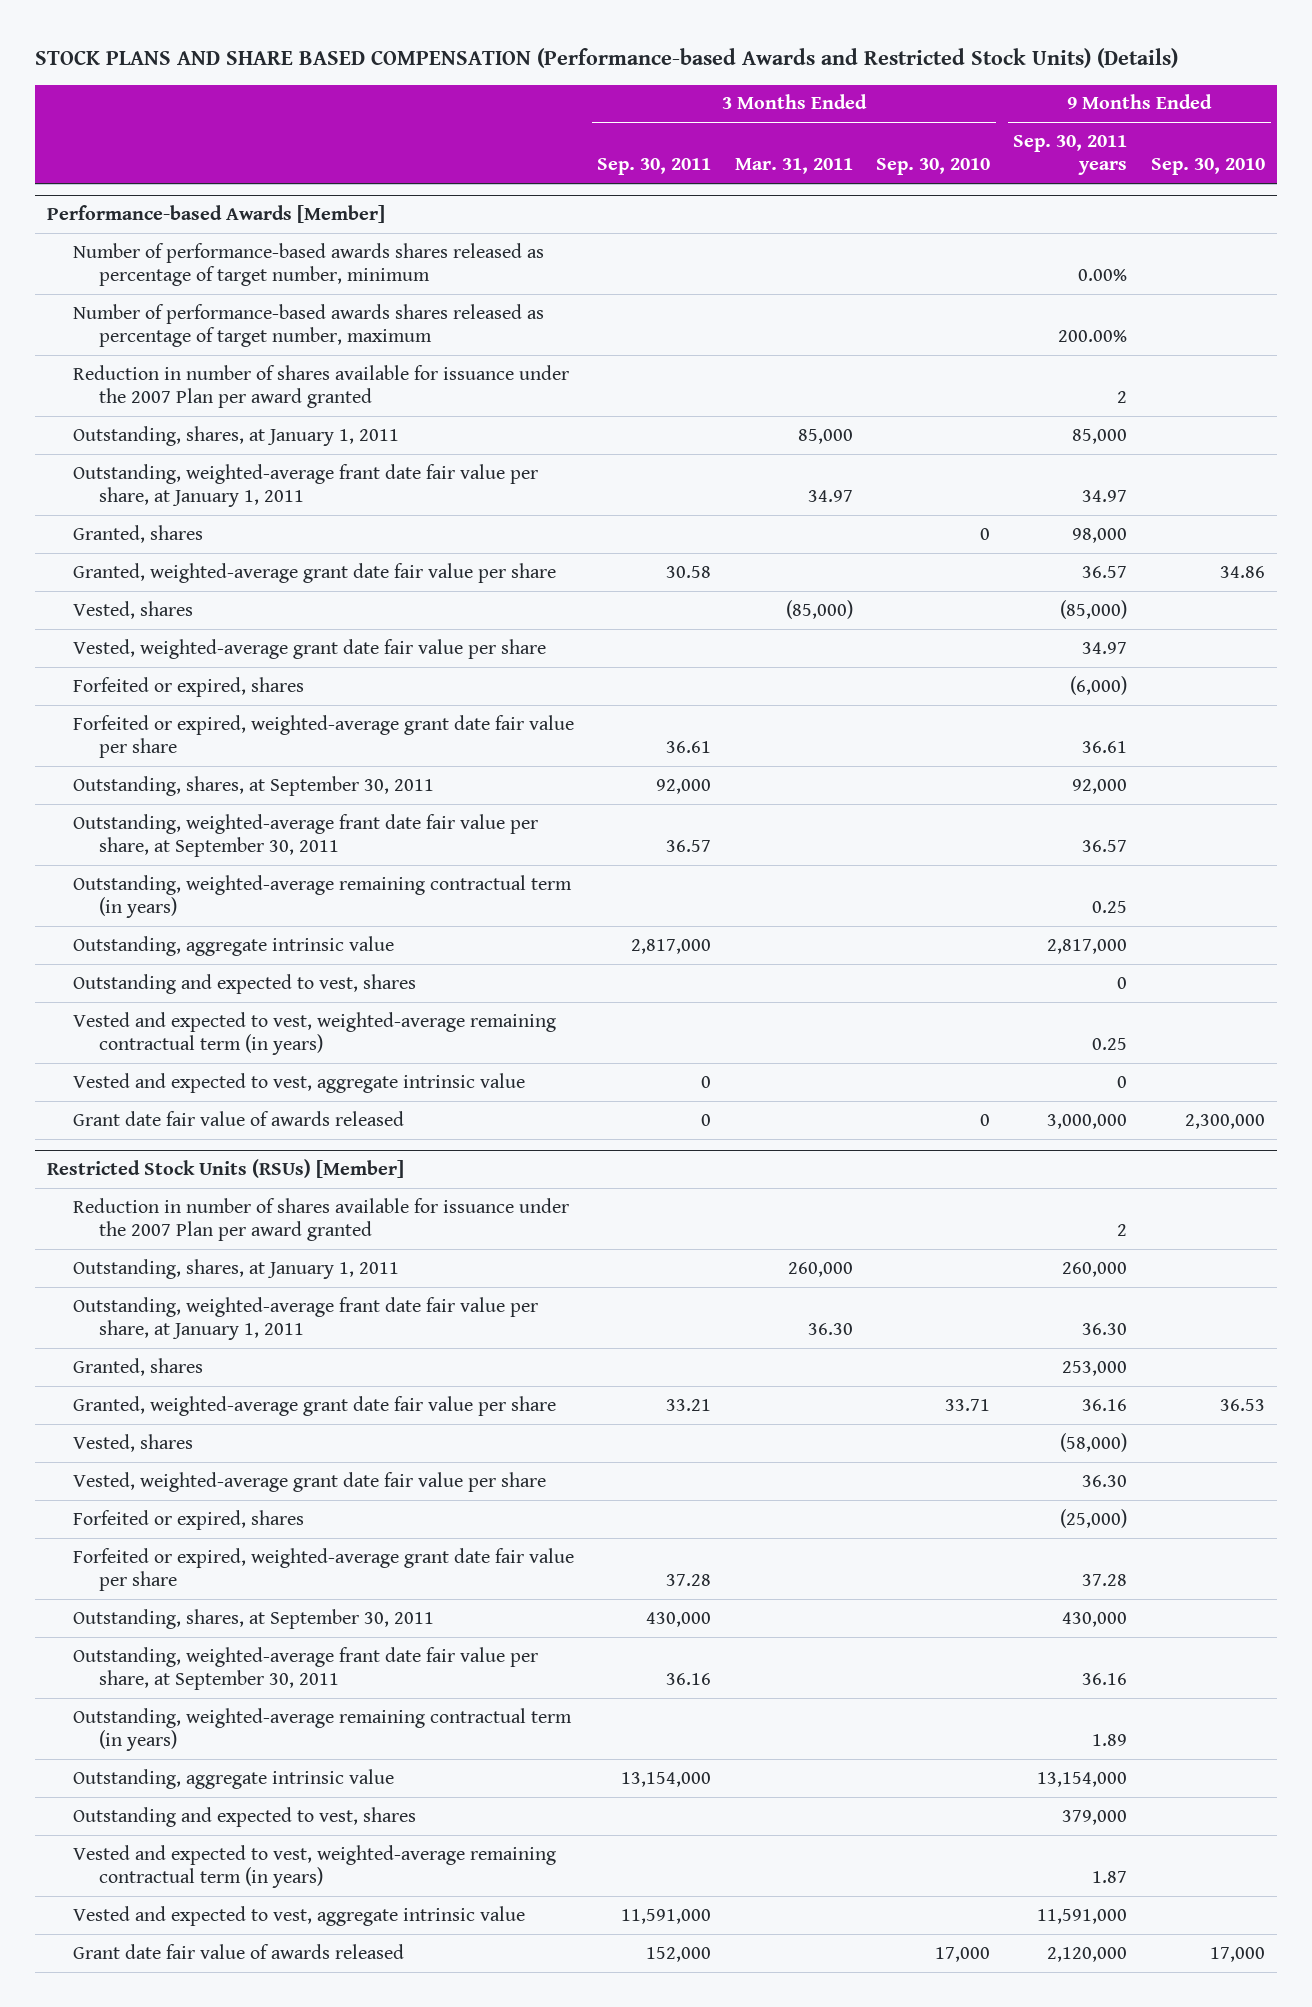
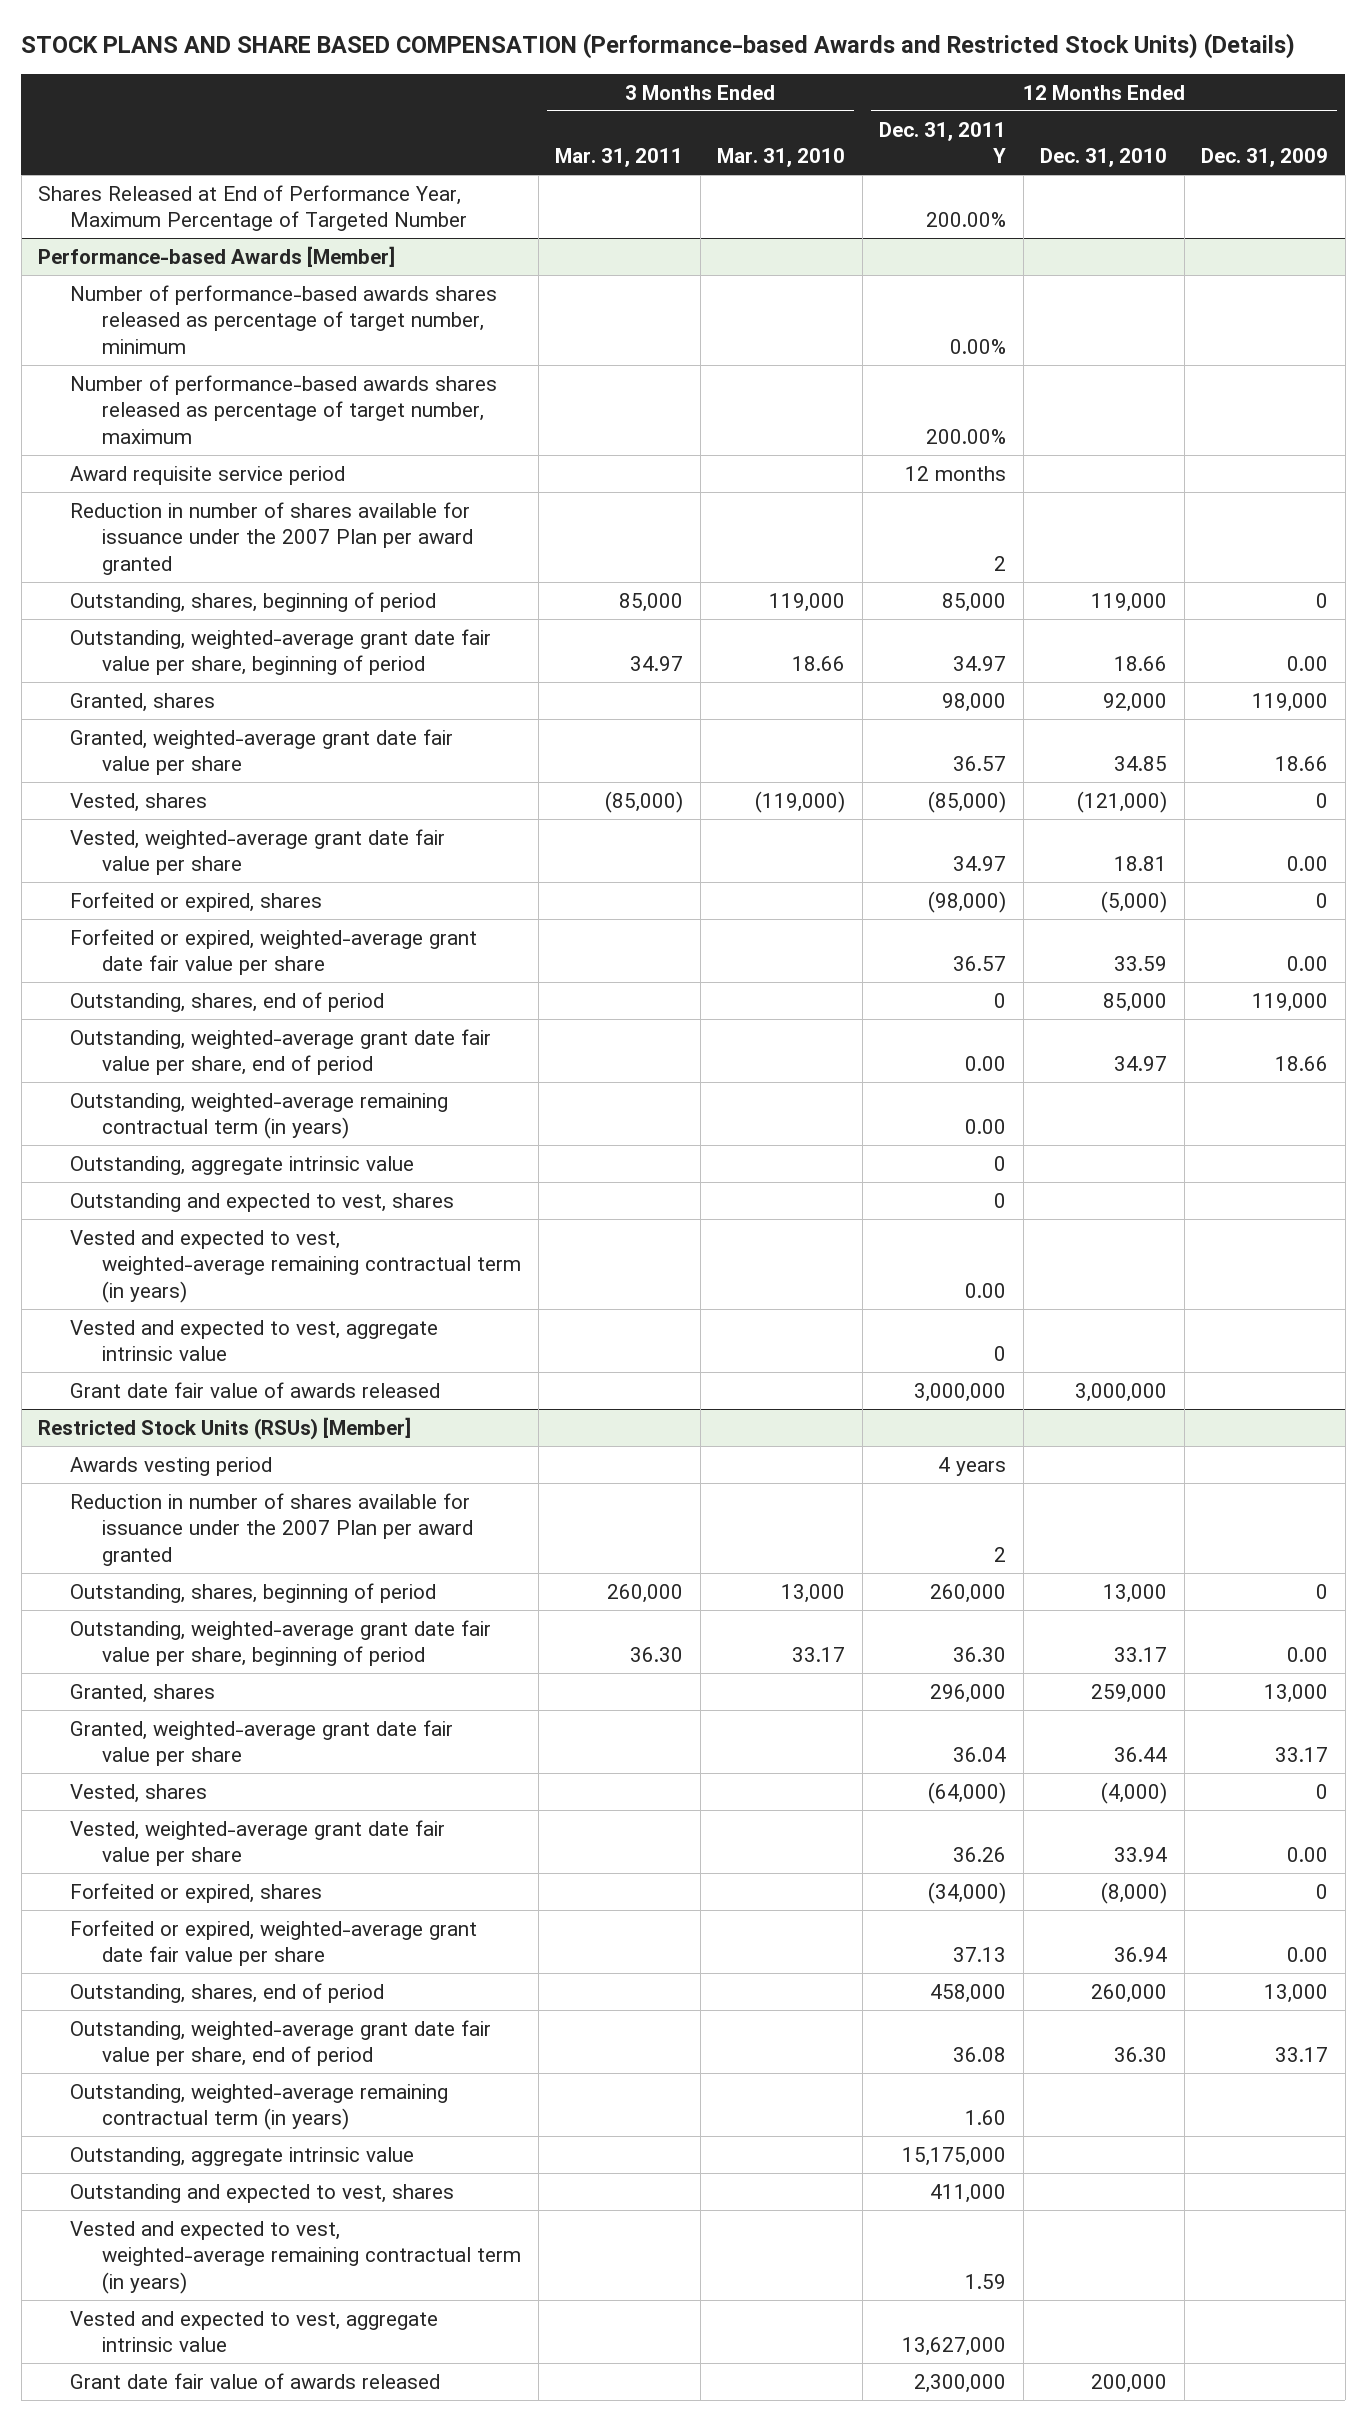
- | 3 Months Ended Sep. 30, 2011 | 3 Months Ended Mar. 31, 2011 | 3 Months Ended Sep. 30, 2010 | 9 Months Ended Sep. 30, 2011 years | 9 Months Ended Sep. 30, 2010
+ | 3 Months Ended Mar. 31, 2011 | 3 Months Ended Mar. 31, 2010 | 12 Months Ended Dec. 31, 2011 Y | 12 Months Ended Dec. 31, 2010 | 12 Months Ended Dec. 31, 2009
+ Shares Released at End of Performance Year, Maximum Percentage of Targeted Number | | | 200.00% | |
@ Performance-based Awards [Member]
+ Award requisite service period | | | 12 months | |
- Outstanding, shares, at January 1, 2011 | | 85,000 | | 85,000 |
- Outstanding, weighted-average frant date fair value per share, at January 1, 2011 | | 34.97 | | 34.97 |
+ Outstanding, shares, beginning of period | 85,000 | 119,000 | 85,000 | 119,000 | 0
+ Outstanding, weighted-average grant date fair value per share, beginning of period | 34.97 | 18.66 | 34.97 | 18.66 | 0.00
- Outstanding, shares, at September 30, 2011 | 92,000 | | | 92,000 |
- Outstanding, weighted-average frant date fair value per share, at September 30, 2011 | 36.57 | | | 36.57 |
+ Outstanding, shares, end of period | | | 0 | 85,000 | 119,000
+ Outstanding, weighted-average grant date fair value per share, end of period | | | 0.00 | 34.97 | 18.66
@ Restricted Stock Units (RSUs) [Member]
+ Awards vesting period | | | 4 years | |
- Outstanding, shares, at January 1, 2011 | | 260,000 | | 260,000 |
- Outstanding, weighted-average frant date fair value per share, at January 1, 2011 | | 36.30 | | 36.30 |
+ Outstanding, shares, beginning of period | 260,000 | 13,000 | 260,000 | 13,000 | 0
+ Outstanding, weighted-average grant date fair value per share, beginning of period | 36.30 | 33.17 | 36.30 | 33.17 | 0.00
- Outstanding, shares, at September 30, 2011 | 430,000 | | | 430,000 |
- Outstanding, weighted-average frant date fair value per share, at September 30, 2011 | 36.16 | | | 36.16 |
+ Outstanding, shares, end of period | | | 458,000 | 260,000 | 13,000
+ Outstanding, weighted-average grant date fair value per share, end of period | | | 36.08 | 36.30 | 33.17

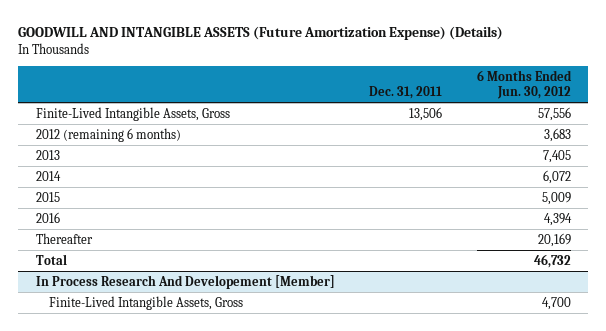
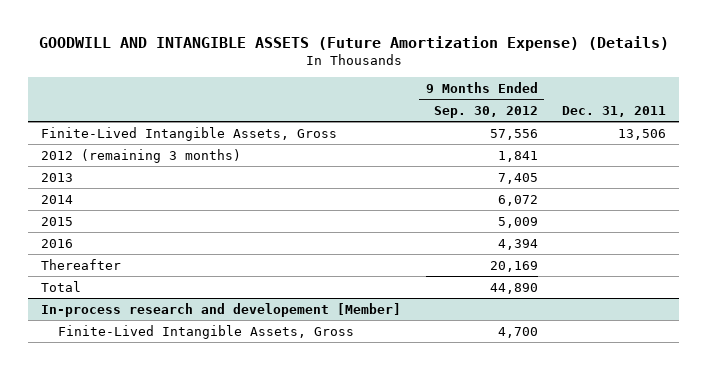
- | Dec. 31, 2011 | 6 Months Ended Jun. 30, 2012
+ | 9 Months Ended Sep. 30, 2012 | Dec. 31, 2011
- 2012 (remaining 6 months) | | 3,683
+ 2012 (remaining 3 months) | 1,841 |
- In Process Research And Developement [Member]
+ In-process research and developement [Member]

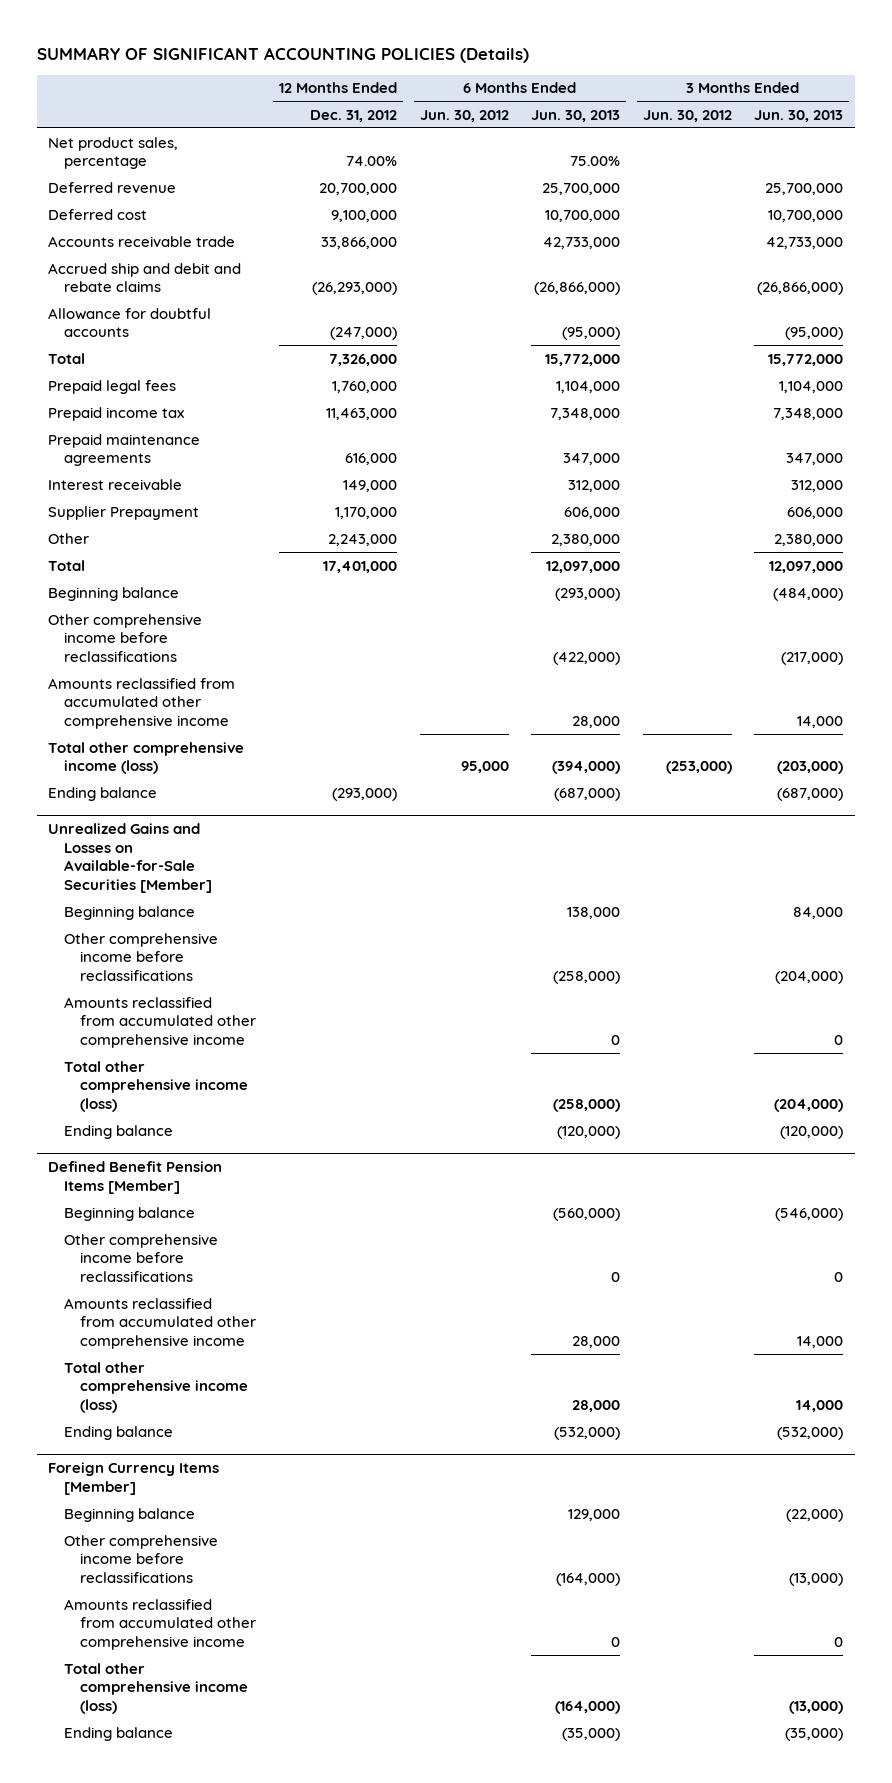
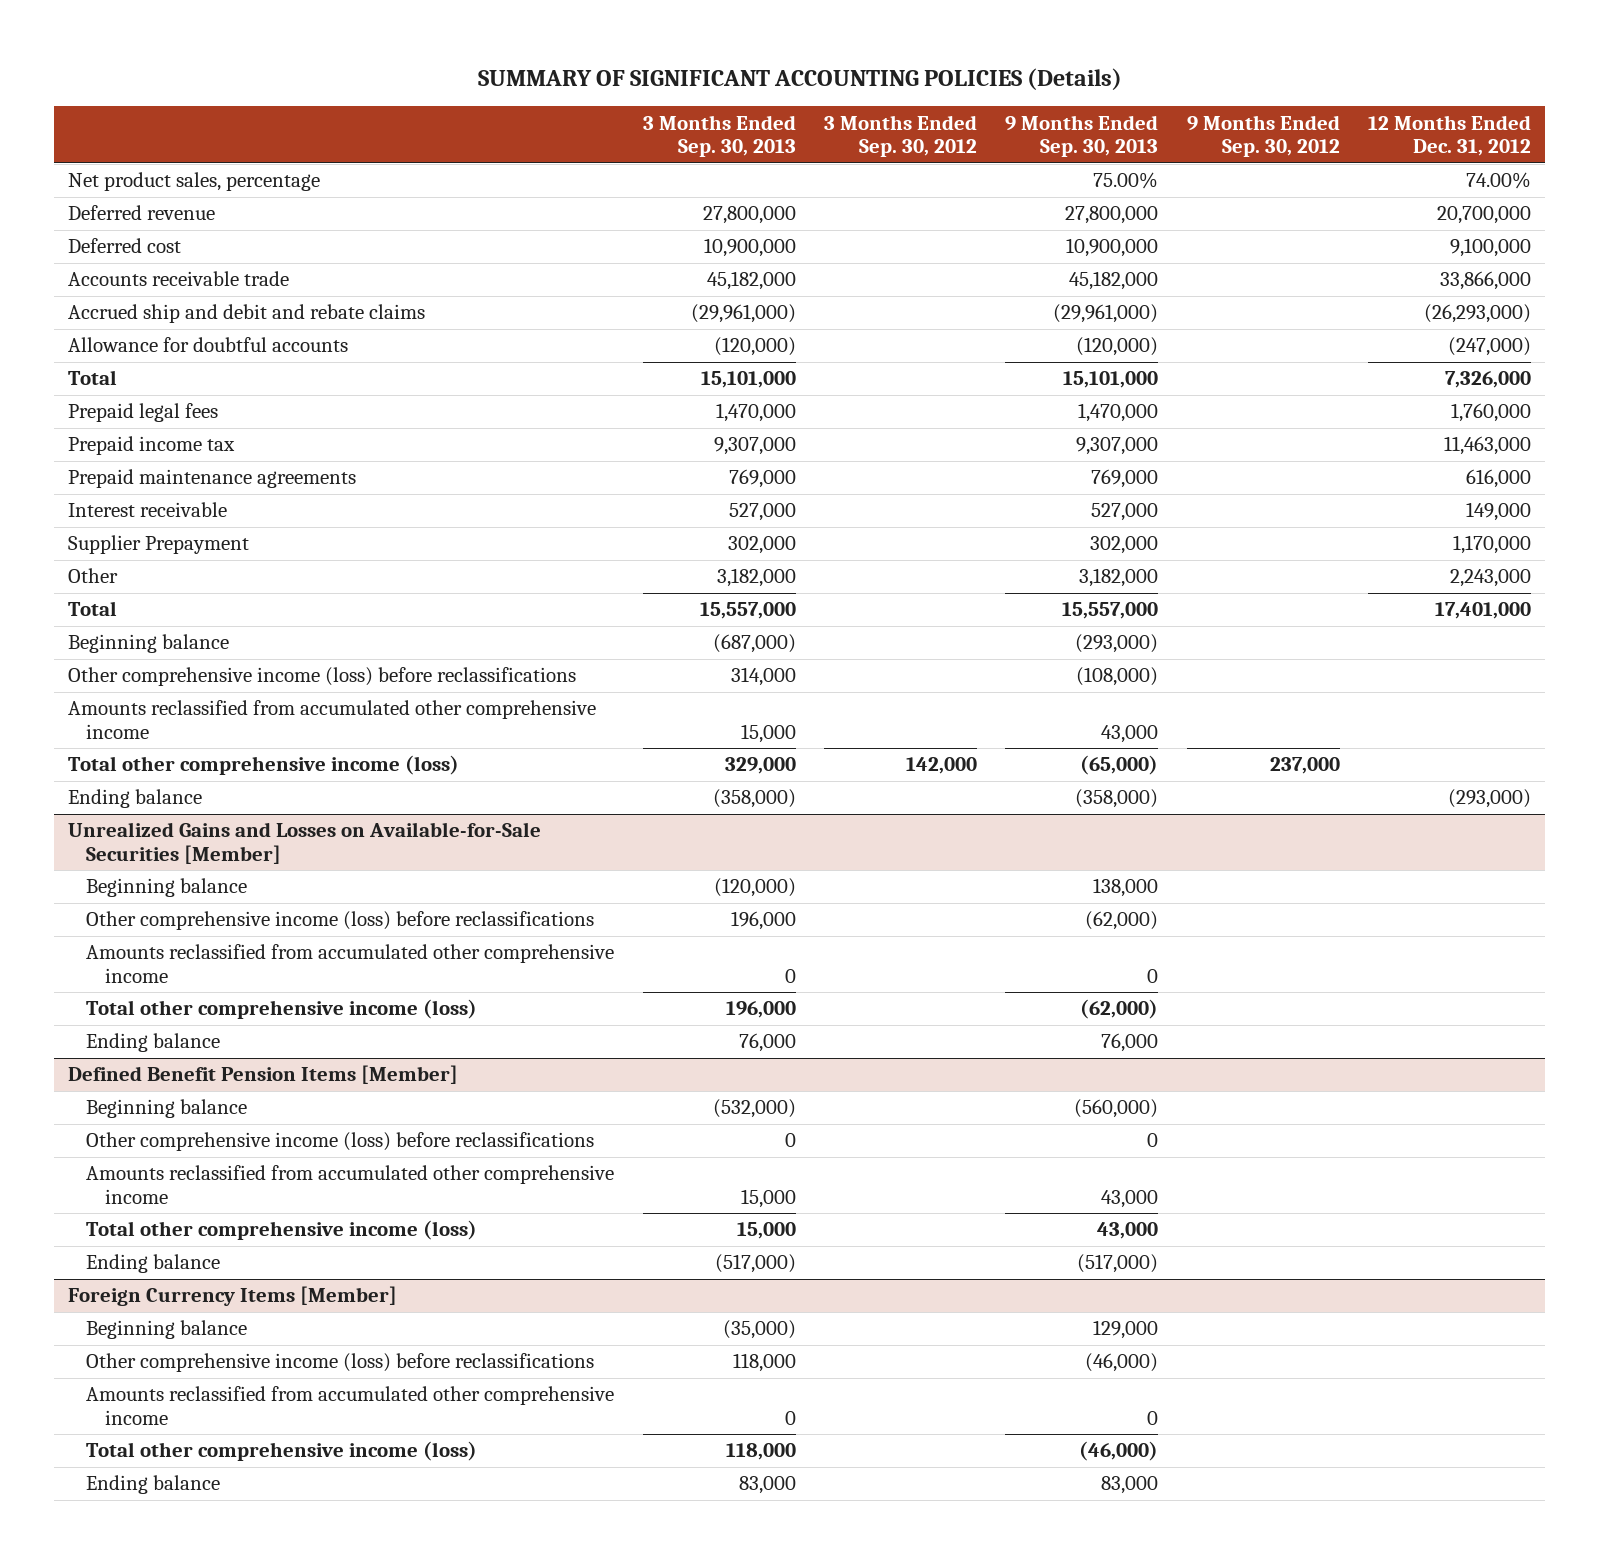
- | 12 Months Ended Dec. 31, 2012 | 6 Months Ended Jun. 30, 2012 | 6 Months Ended Jun. 30, 2013 | 3 Months Ended Jun. 30, 2012 | 3 Months Ended Jun. 30, 2013
+ | 3 Months Ended Sep. 30, 2013 | 3 Months Ended Sep. 30, 2012 | 9 Months Ended Sep. 30, 2013 | 9 Months Ended Sep. 30, 2012 | 12 Months Ended Dec. 31, 2012
- Other comprehensive income before reclassifications | | | (422,000) | | (217,000)
+ Other comprehensive income (loss) before reclassifications | 314,000 | | (108,000) | |
@ Unrealized Gains and Losses on Available-for-Sale Securities [Member]
- Other comprehensive income before reclassifications | | | (258,000) | | (204,000)
+ Other comprehensive income (loss) before reclassifications | 196,000 | | (62,000) | |
@ Defined Benefit Pension Items [Member]
- Other comprehensive income before reclassifications | | | 0 | | 0
+ Other comprehensive income (loss) before reclassifications | 0 | | 0 | |
@ Foreign Currency Items [Member]
- Other comprehensive income before reclassifications | | | (164,000) | | (13,000)
+ Other comprehensive income (loss) before reclassifications | 118,000 | | (46,000) | |

